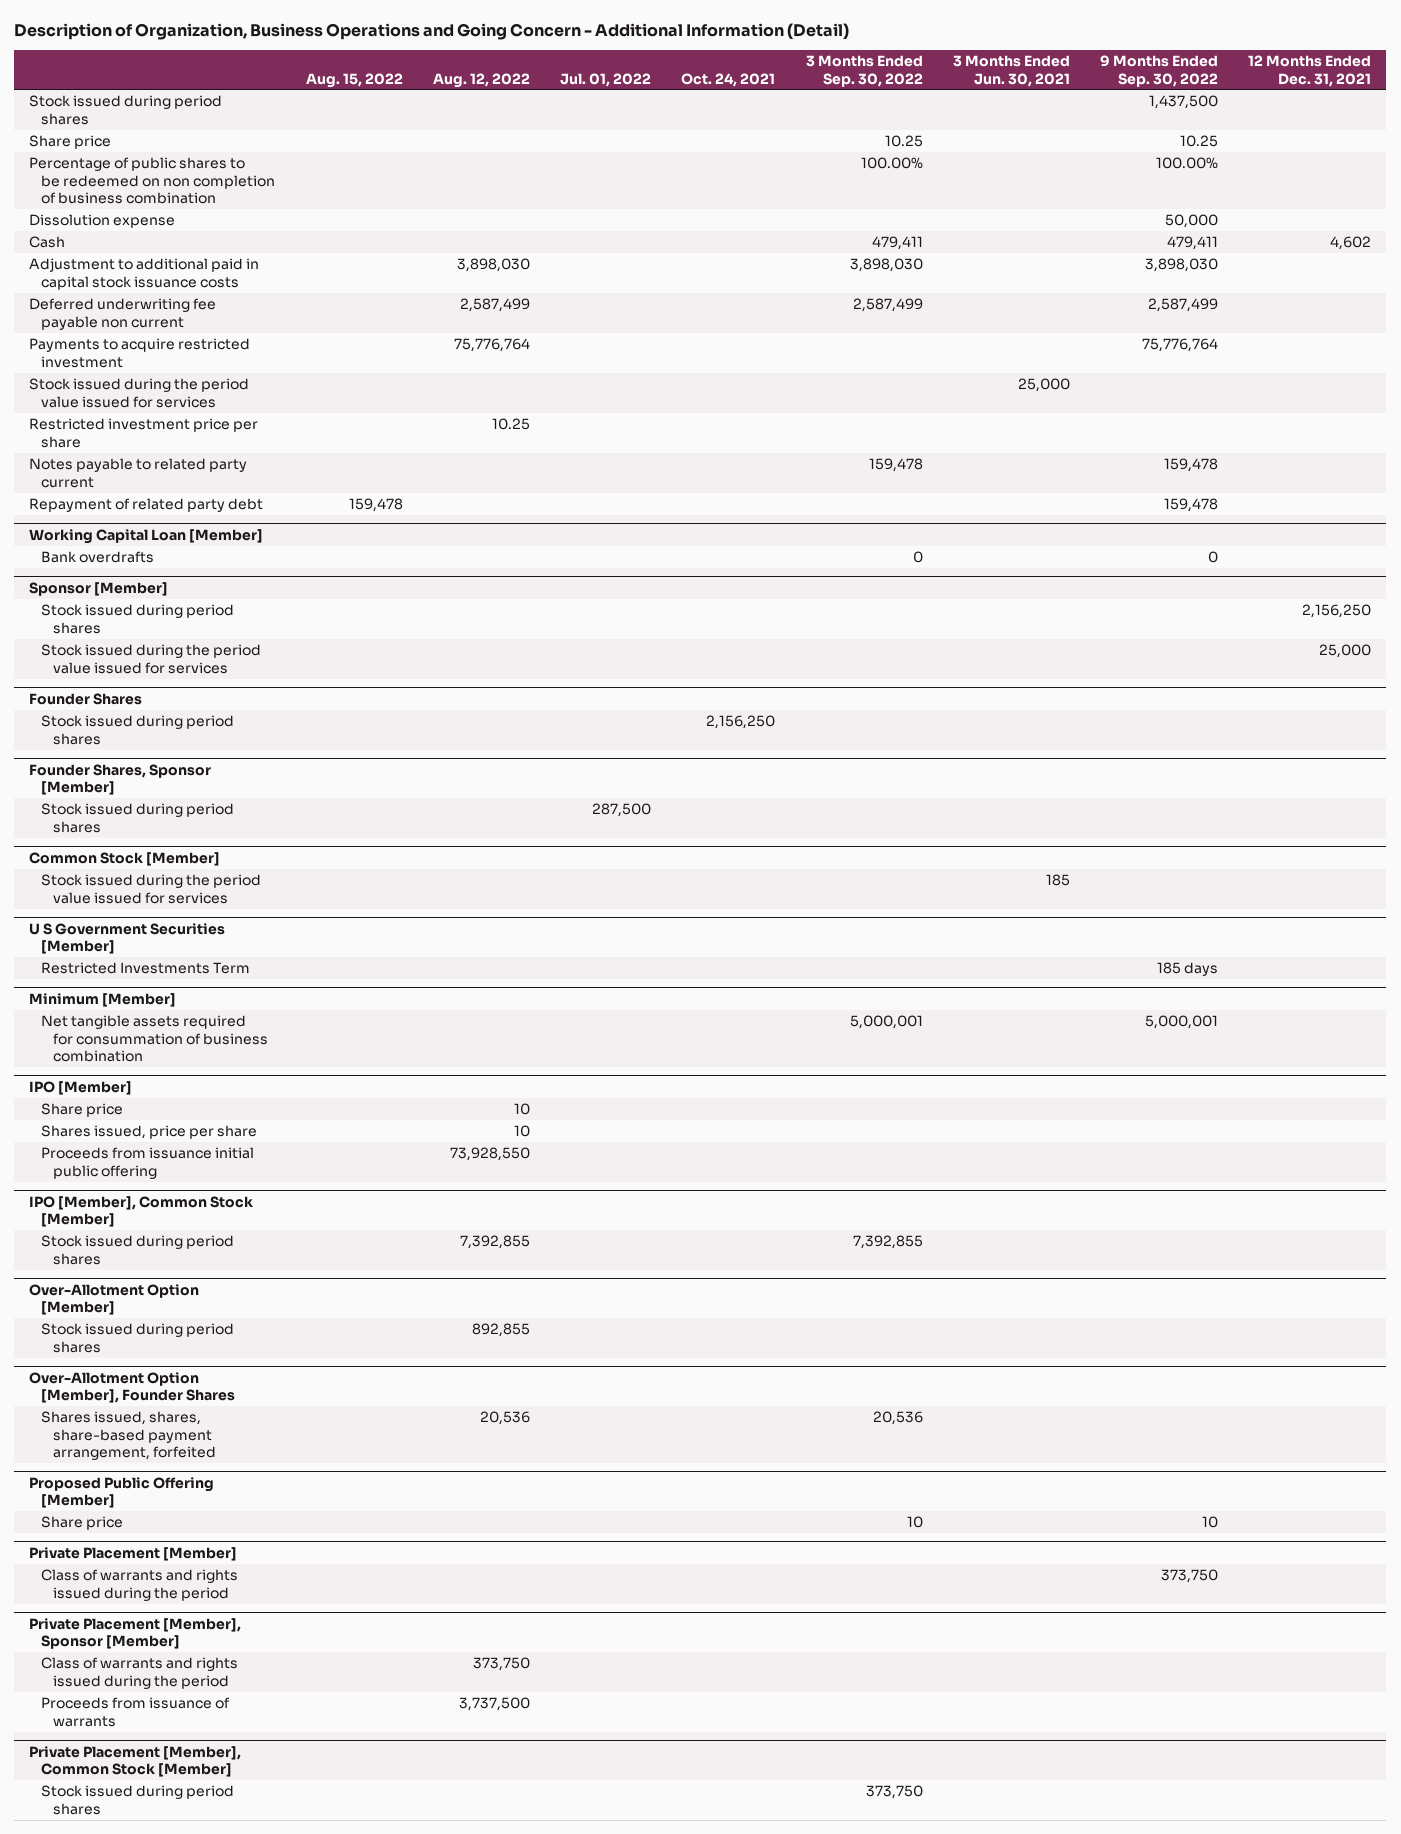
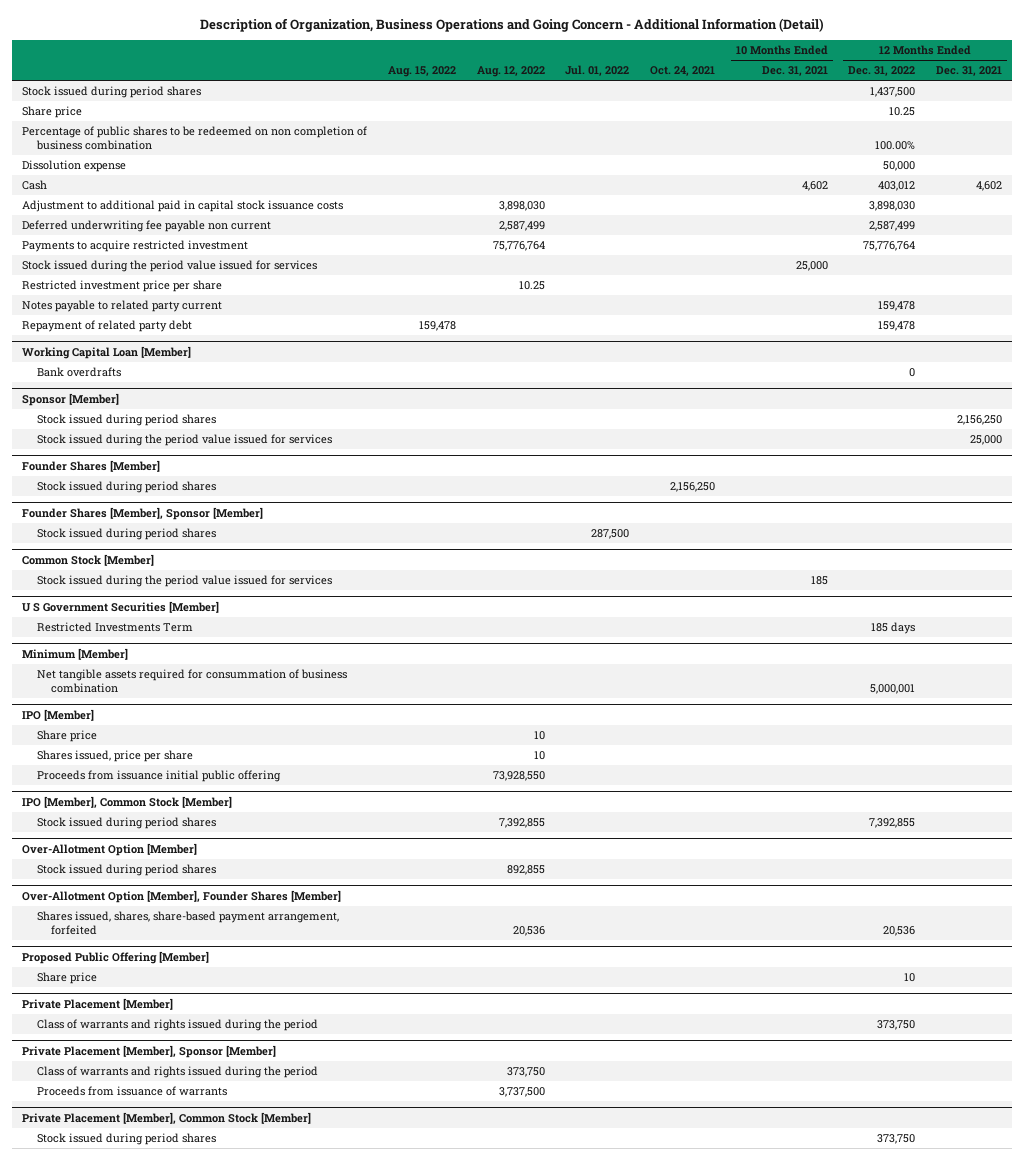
- | Aug. 15, 2022 | Aug. 12, 2022 | Jul. 01, 2022 | Oct. 24, 2021 | 3 Months Ended Sep. 30, 2022 | 3 Months Ended Jun. 30, 2021 | 9 Months Ended Sep. 30, 2022 | 12 Months Ended Dec. 31, 2021
+ | Aug. 15, 2022 | Aug. 12, 2022 | Jul. 01, 2022 | Oct. 24, 2021 | 10 Months Ended Dec. 31, 2021 | 12 Months Ended Dec. 31, 2022 | 12 Months Ended Dec. 31, 2021
- Founder Shares
+ Founder Shares [Member]
- Founder Shares, Sponsor [Member]
+ Founder Shares [Member], Sponsor [Member]
- Over-Allotment Option [Member], Founder Shares
+ Over-Allotment Option [Member], Founder Shares [Member]

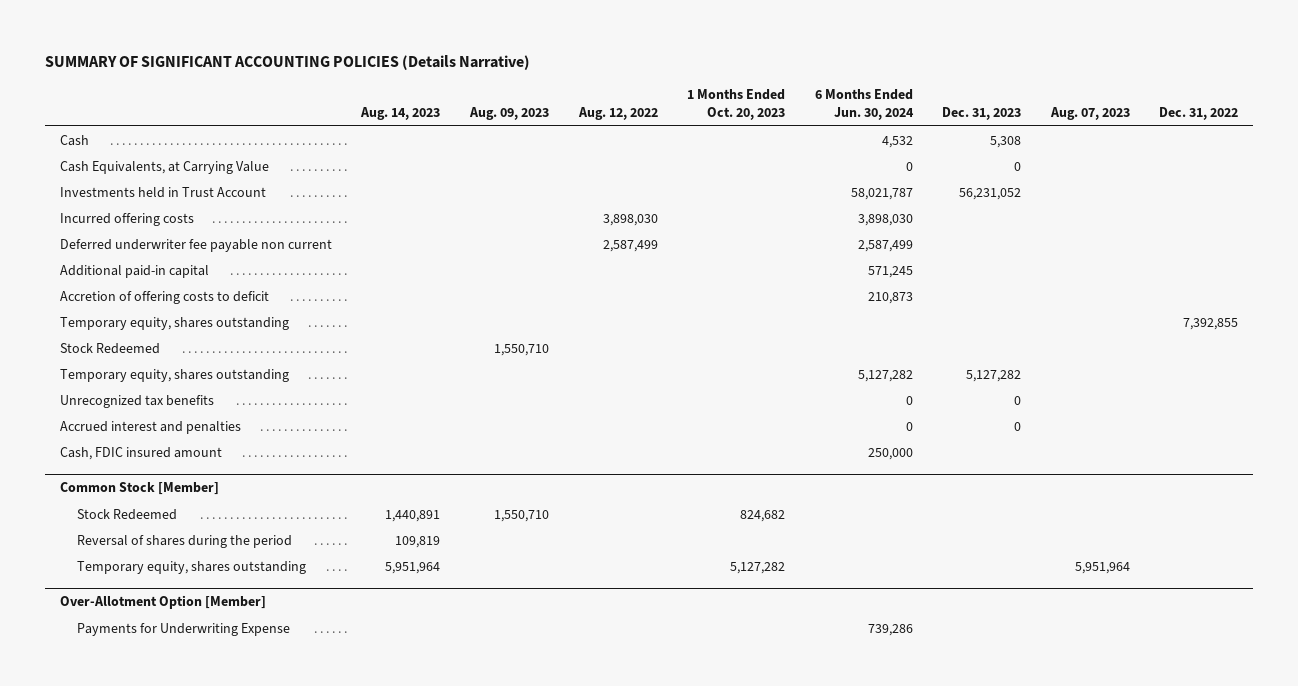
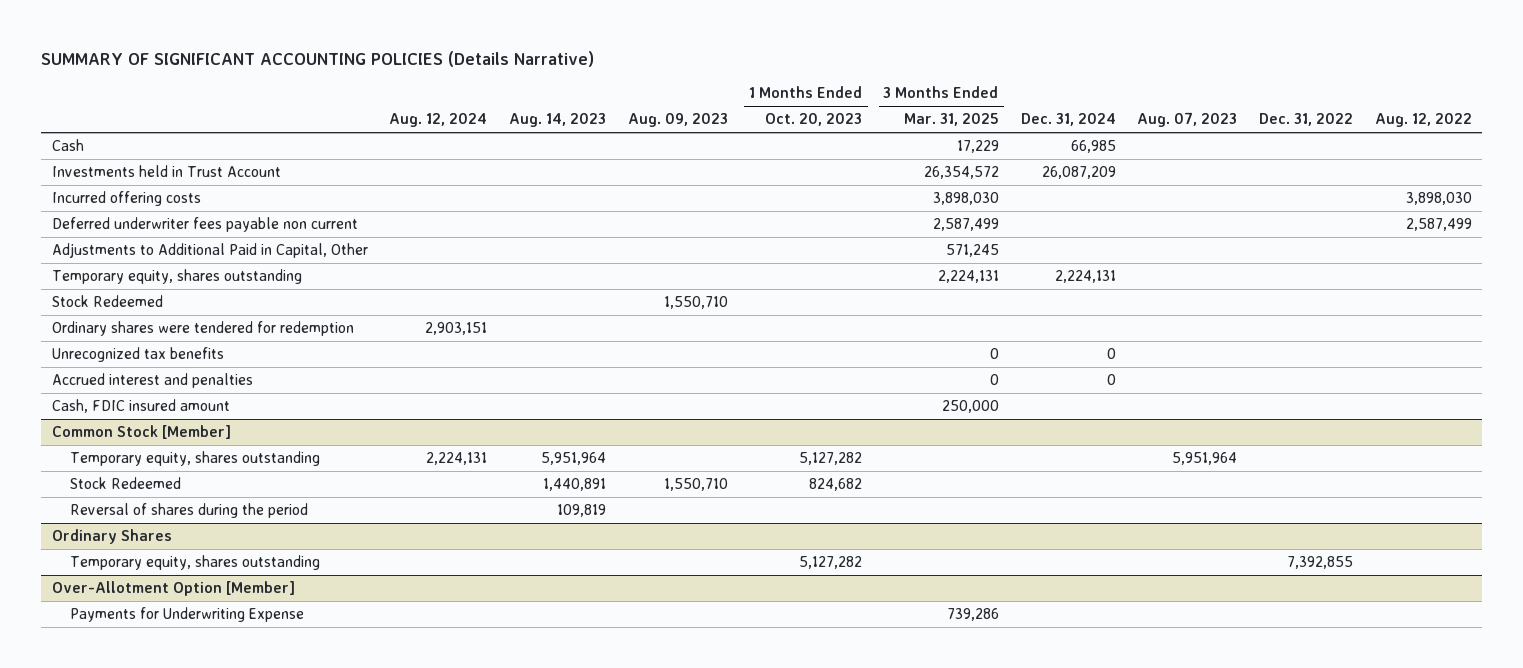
- | Aug. 14, 2023 | Aug. 09, 2023 | Aug. 12, 2022 | 1 Months Ended Oct. 20, 2023 | 6 Months Ended Jun. 30, 2024 | Dec. 31, 2023 | Aug. 07, 2023 | Dec. 31, 2022
+ | Aug. 12, 2024 | Aug. 14, 2023 | Aug. 09, 2023 | 1 Months Ended Oct. 20, 2023 | 3 Months Ended Mar. 31, 2025 | Dec. 31, 2024 | Aug. 07, 2023 | Dec. 31, 2022 | Aug. 12, 2022
- Cash Equivalents, at Carrying Value | | | | | 0 | 0 | |
- Deferred underwriter fee payable non current | | | 2,587,499 | | 2,587,499 | | |
- Additional paid-in capital | | | | | 571,245 | | |
- Accretion of offering costs to deficit | | | | | 210,873 | | |
- Temporary equity, shares outstanding | | | | | | | | 7,392,855
+ Deferred underwriter fees payable non current | | | | | 2,587,499 | | | | 2,587,499
+ Adjustments to Additional Paid in Capital, Other | | | | | 571,245 | | | |
moved down: Stock Redeemed | | | 1,550,710 | | | | | |
+ Ordinary shares were tendered for redemption | 2,903,151 | | | | | | | |
@ Common Stock [Member]
moved up: Temporary equity, shares outstanding | 2,224,131 | 5,951,964 | | 5,127,282 | | | 5,951,964 | |
+ Ordinary Shares
+ Temporary equity, shares outstanding | | | | 5,127,282 | | | | 7,392,855 |

